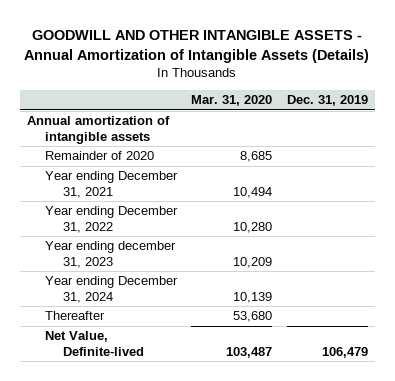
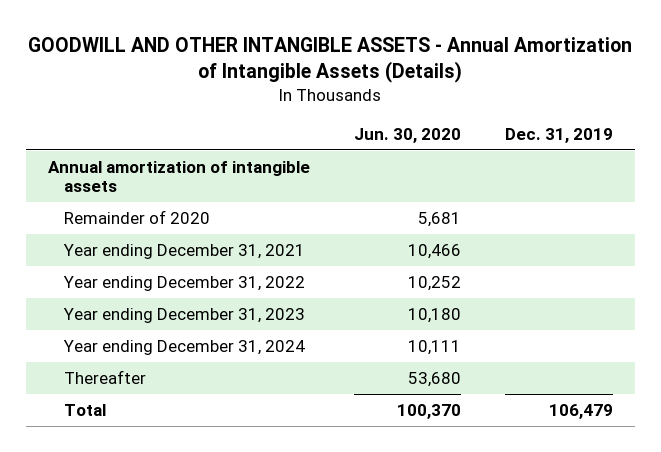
- | Mar. 31, 2020 | Dec. 31, 2019
+ | Jun. 30, 2020 | Dec. 31, 2019
- Year ending december 31, 2023 | 10,209 |
+ Year ending December 31, 2023 | 10,180 |
- Net Value, Definite-lived | 103,487 | 106,479
+ Total | 100,370 | 106,479

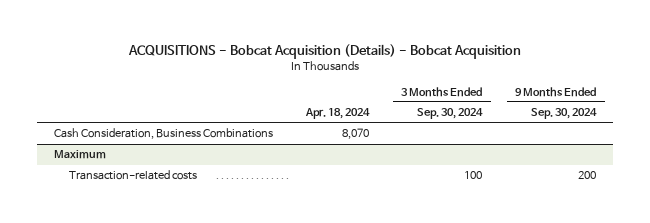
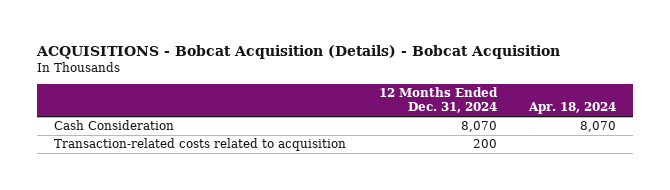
- | Apr. 18, 2024 | 3 Months Ended Sep. 30, 2024 | 9 Months Ended Sep. 30, 2024
+ | 12 Months Ended Dec. 31, 2024 | Apr. 18, 2024
- Cash Consideration, Business Combinations | 8,070 | |
- Maximum
- Transaction-related costs | | 100 | 200
+ Cash Consideration | 8,070 | 8,070
+ Transaction-related costs related to acquisition | 200 |

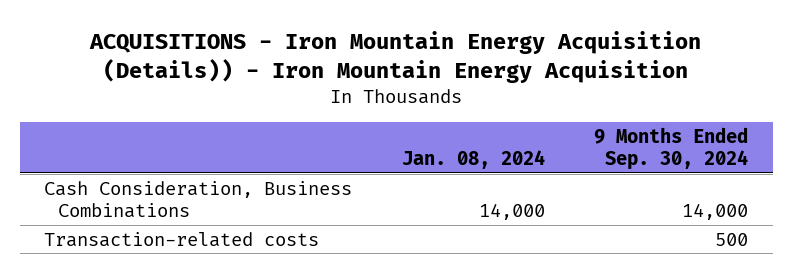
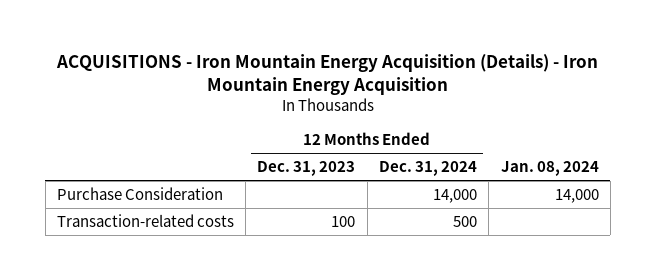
- ACQUISITIONS - Iron Mountain Energy Acquisition (Details)) - Iron Mountain Energy Acquisition
+ ACQUISITIONS - Iron Mountain Energy Acquisition (Details) - Iron Mountain Energy Acquisition
- | Jan. 08, 2024 | 9 Months Ended Sep. 30, 2024
+ | 12 Months Ended Dec. 31, 2023 | 12 Months Ended Dec. 31, 2024 | Jan. 08, 2024
- Cash Consideration, Business Combinations | 14,000 | 14,000
+ Purchase Consideration | | 14,000 | 14,000

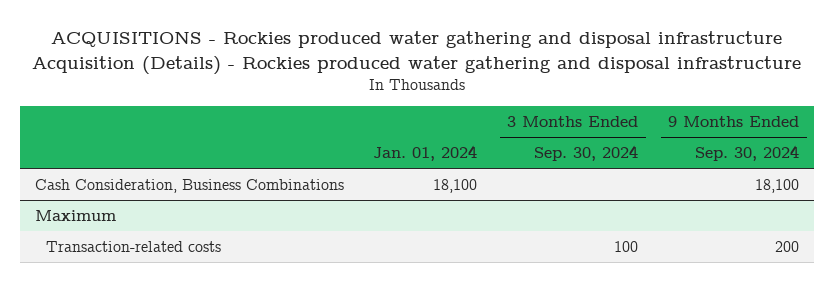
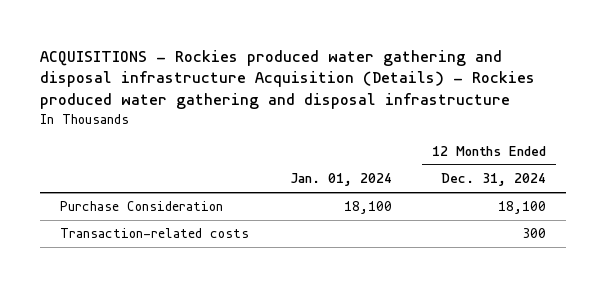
- | Jan. 01, 2024 | 3 Months Ended Sep. 30, 2024 | 9 Months Ended Sep. 30, 2024
+ | Jan. 01, 2024 | 12 Months Ended Dec. 31, 2024
- Cash Consideration, Business Combinations | 18,100 | | 18,100
- Maximum
- Transaction-related costs | | 100 | 200
+ Purchase Consideration | 18,100 | 18,100
+ Transaction-related costs | | 300

